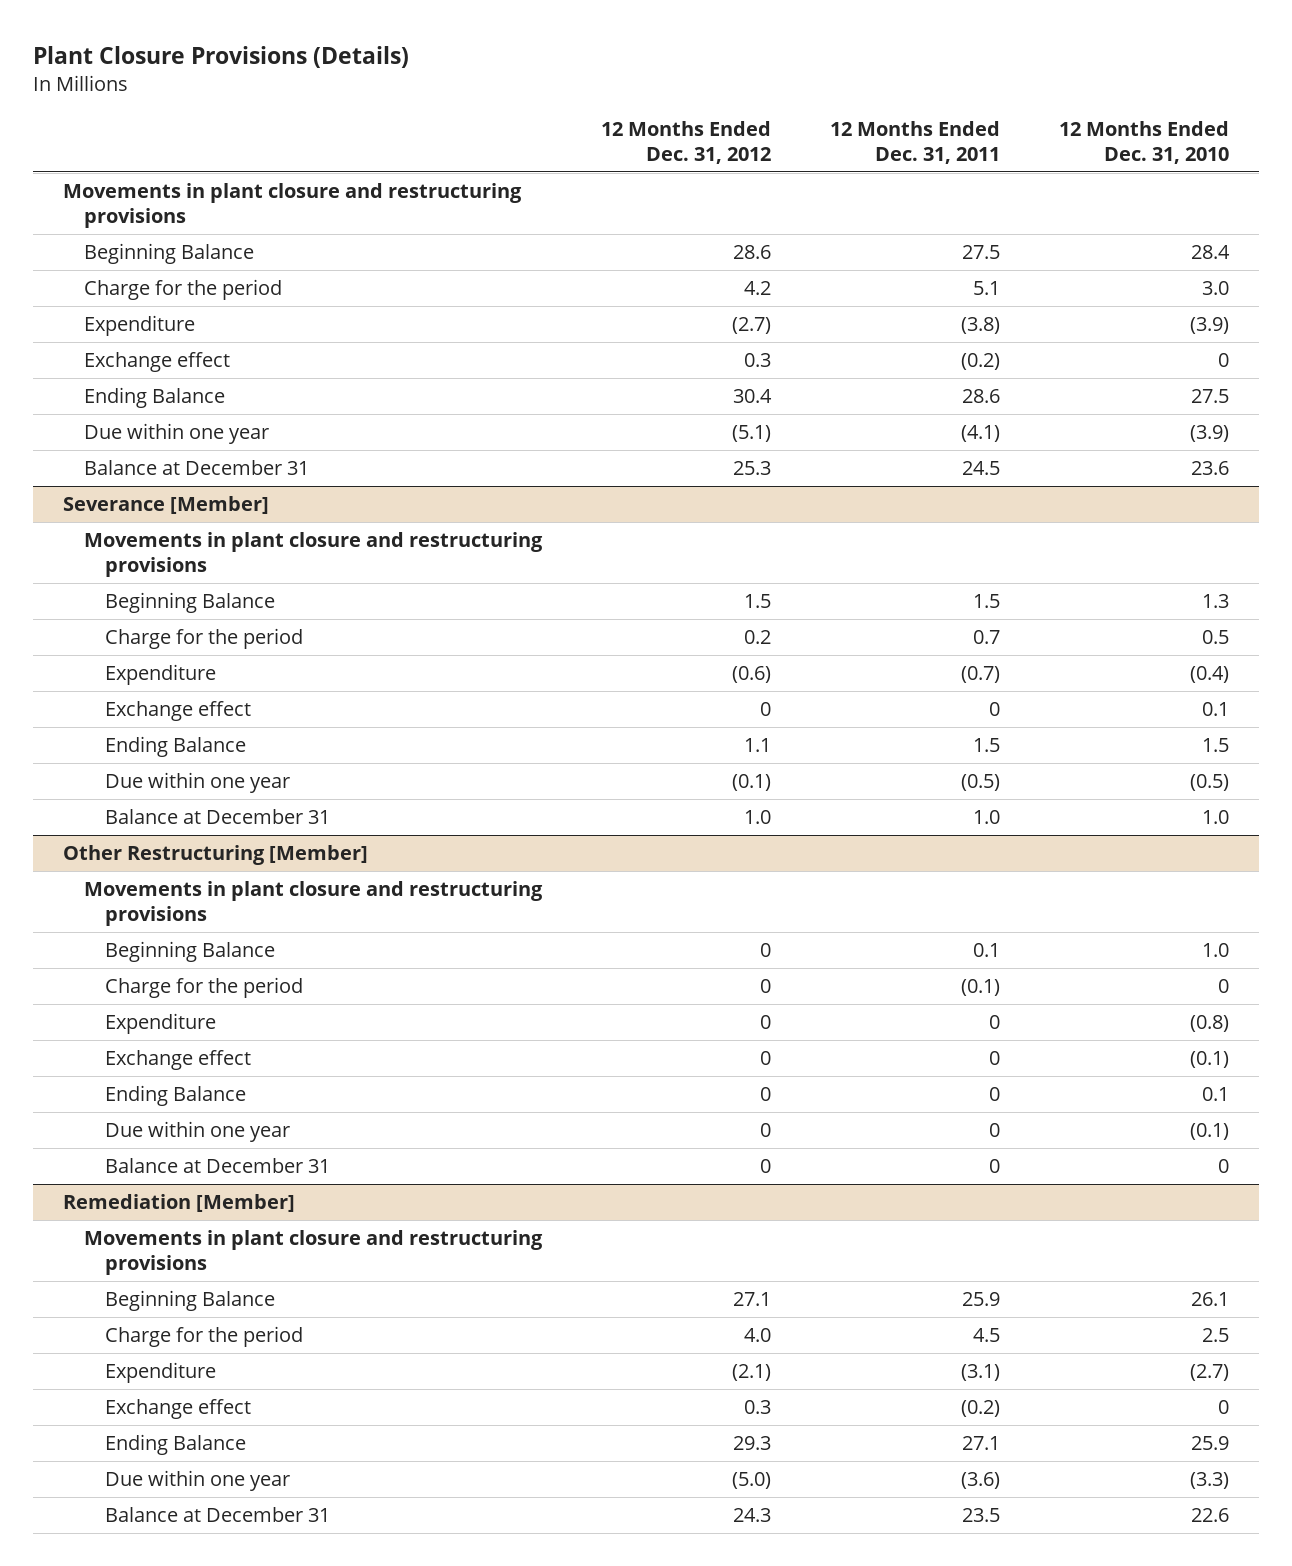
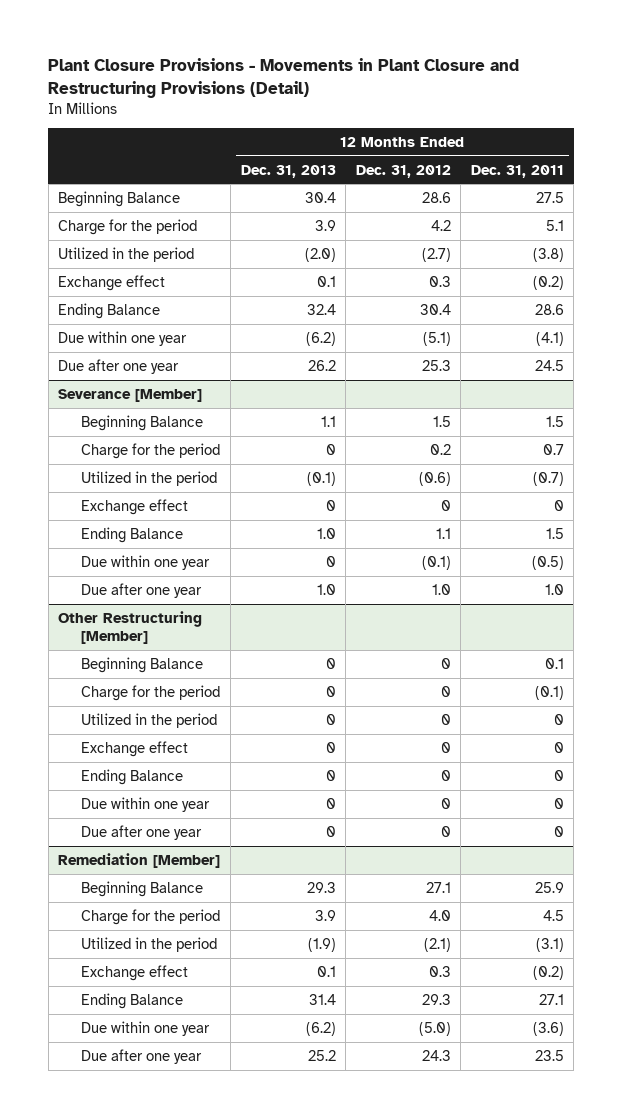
- Plant Closure Provisions (Details)
+ Plant Closure Provisions - Movements in Plant Closure and Restructuring Provisions (Detail)
- | 12 Months Ended Dec. 31, 2012 | 12 Months Ended Dec. 31, 2011 | 12 Months Ended Dec. 31, 2010
+ | 12 Months Ended Dec. 31, 2013 | 12 Months Ended Dec. 31, 2012 | 12 Months Ended Dec. 31, 2011
- Movements in plant closure and restructuring provisions
- Expenditure | (2.7) | (3.8) | (3.9)
+ Utilized in the period | (2.0) | (2.7) | (3.8)
- Balance at December 31 | 25.3 | 24.5 | 23.6
+ Due after one year | 26.2 | 25.3 | 24.5
@ Severance [Member]
- Movements in plant closure and restructuring provisions
- Expenditure | (0.6) | (0.7) | (0.4)
+ Utilized in the period | (0.1) | (0.6) | (0.7)
- Balance at December 31 | 1.0 | 1.0 | 1.0
+ Due after one year | 1.0 | 1.0 | 1.0
@ Other Restructuring [Member]
- Movements in plant closure and restructuring provisions
- Expenditure | 0 | 0 | (0.8)
+ Utilized in the period | 0 | 0 | 0
- Balance at December 31 | 0 | 0 | 0
+ Due after one year | 0 | 0 | 0
@ Remediation [Member]
- Movements in plant closure and restructuring provisions
- Expenditure | (2.1) | (3.1) | (2.7)
+ Utilized in the period | (1.9) | (2.1) | (3.1)
- Balance at December 31 | 24.3 | 23.5 | 22.6
+ Due after one year | 25.2 | 24.3 | 23.5

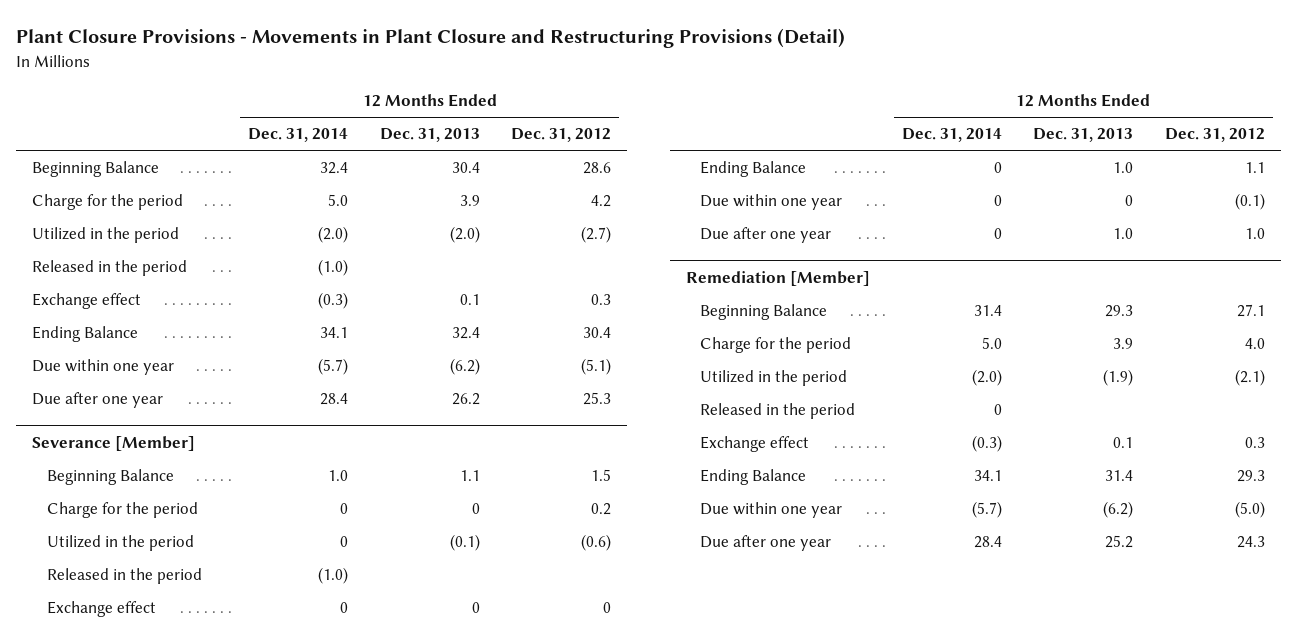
- | 12 Months Ended Dec. 31, 2013 | 12 Months Ended Dec. 31, 2012 | 12 Months Ended Dec. 31, 2011
+ | 12 Months Ended Dec. 31, 2014 | 12 Months Ended Dec. 31, 2013 | 12 Months Ended Dec. 31, 2012
+ Released in the period | (1.0) | |
@ Severance [Member]
+ Released in the period | (1.0) | |
- Other Restructuring [Member]
- Beginning Balance | 0 | 0 | 0.1
- Charge for the period | 0 | 0 | (0.1)
- Utilized in the period | 0 | 0 | 0
- Exchange effect | 0 | 0 | 0
- Ending Balance | 0 | 0 | 0
- Due within one year | 0 | 0 | 0
- Due after one year | 0 | 0 | 0
@ Remediation [Member]
+ Released in the period | 0 | |

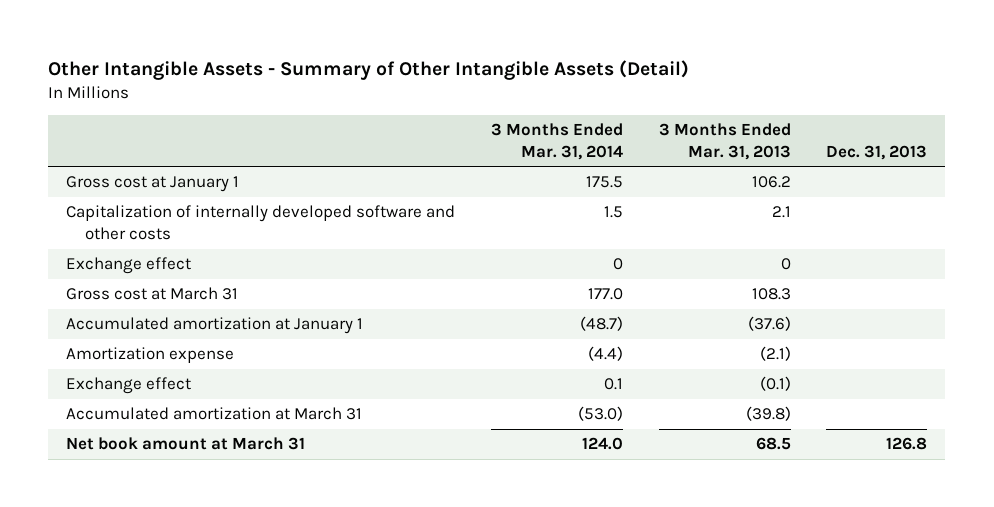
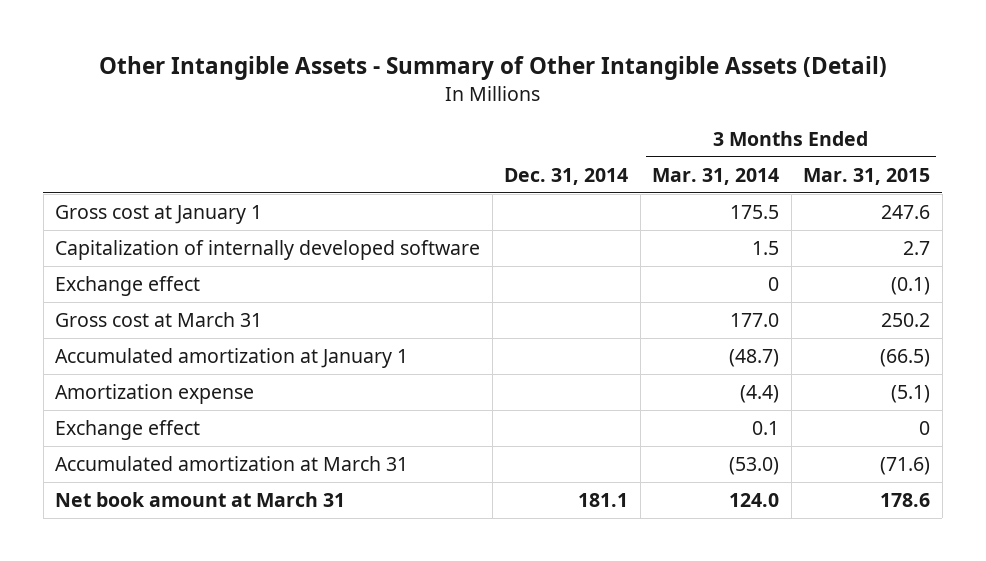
- | 3 Months Ended Mar. 31, 2014 | 3 Months Ended Mar. 31, 2013 | Dec. 31, 2013
+ | Dec. 31, 2014 | 3 Months Ended Mar. 31, 2014 | 3 Months Ended Mar. 31, 2015
- Capitalization of internally developed software and other costs | 1.5 | 2.1 |
+ Capitalization of internally developed software | | 1.5 | 2.7

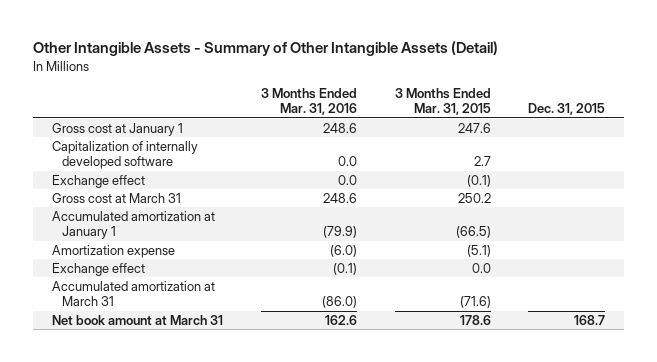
- | Dec. 31, 2014 | 3 Months Ended Mar. 31, 2014 | 3 Months Ended Mar. 31, 2015
+ | 3 Months Ended Mar. 31, 2016 | 3 Months Ended Mar. 31, 2015 | Dec. 31, 2015
- Exchange effect | | 0.1 | 0
+ Exchange effect | (0.1) | 0.0 |

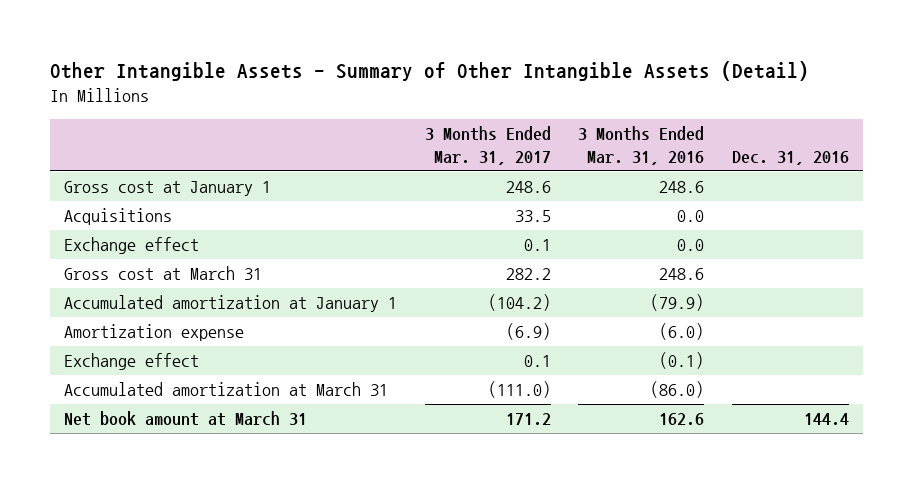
- | 3 Months Ended Mar. 31, 2016 | 3 Months Ended Mar. 31, 2015 | Dec. 31, 2015
+ | 3 Months Ended Mar. 31, 2017 | 3 Months Ended Mar. 31, 2016 | Dec. 31, 2016
- Capitalization of internally developed software | 0.0 | 2.7 |
+ Acquisitions | 33.5 | 0.0 |

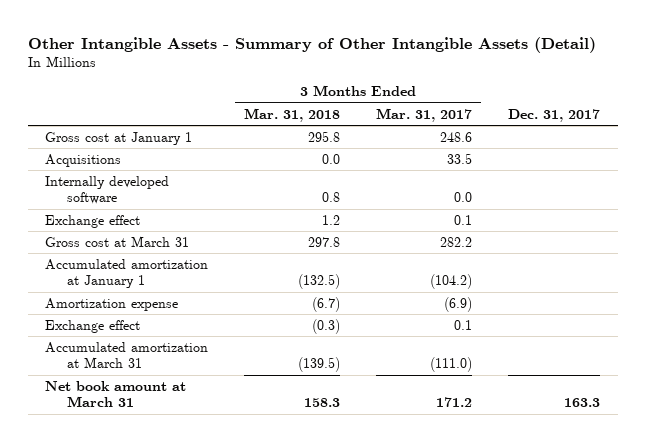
- | 3 Months Ended Mar. 31, 2017 | 3 Months Ended Mar. 31, 2016 | Dec. 31, 2016
+ | 3 Months Ended Mar. 31, 2018 | 3 Months Ended Mar. 31, 2017 | Dec. 31, 2017
+ Internally developed software | 0.8 | 0.0 |

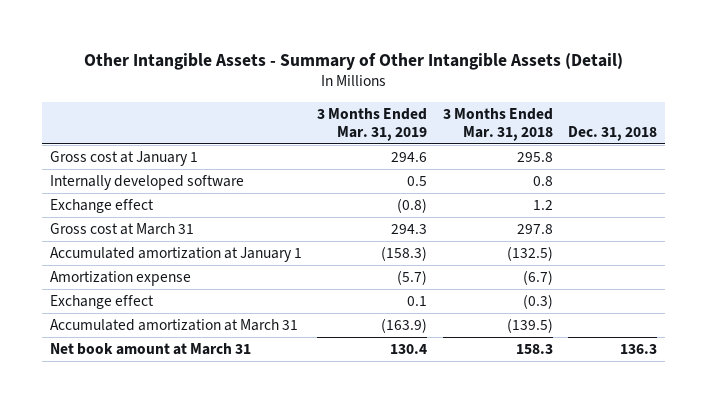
- | 3 Months Ended Mar. 31, 2018 | 3 Months Ended Mar. 31, 2017 | Dec. 31, 2017
+ | 3 Months Ended Mar. 31, 2019 | 3 Months Ended Mar. 31, 2018 | Dec. 31, 2018
- Acquisitions | 0.0 | 33.5 |

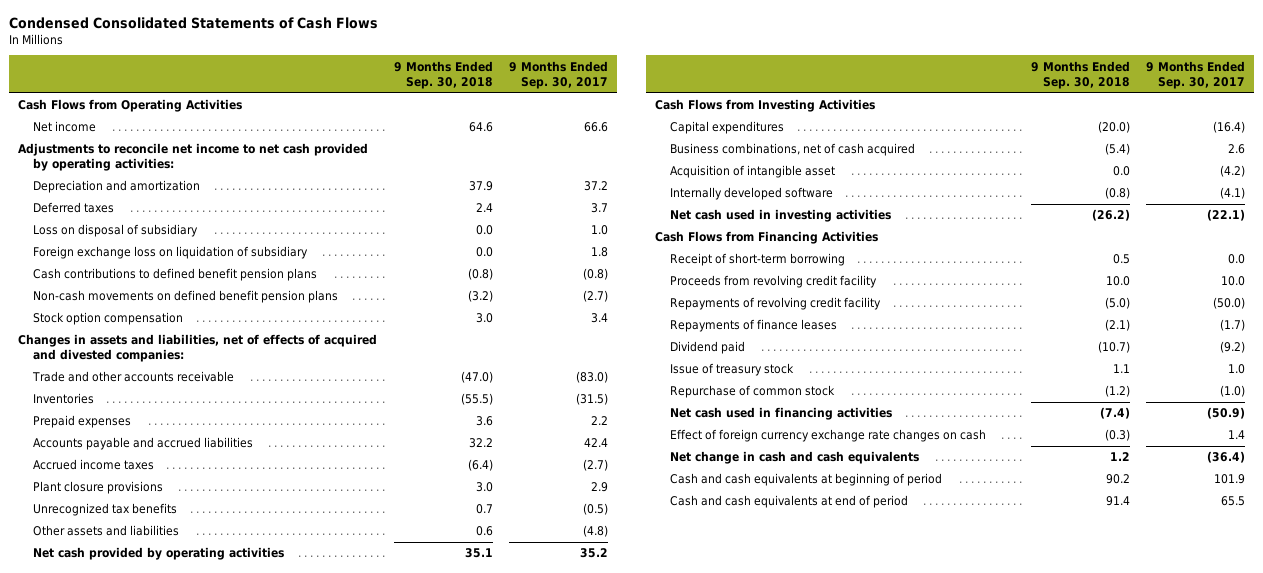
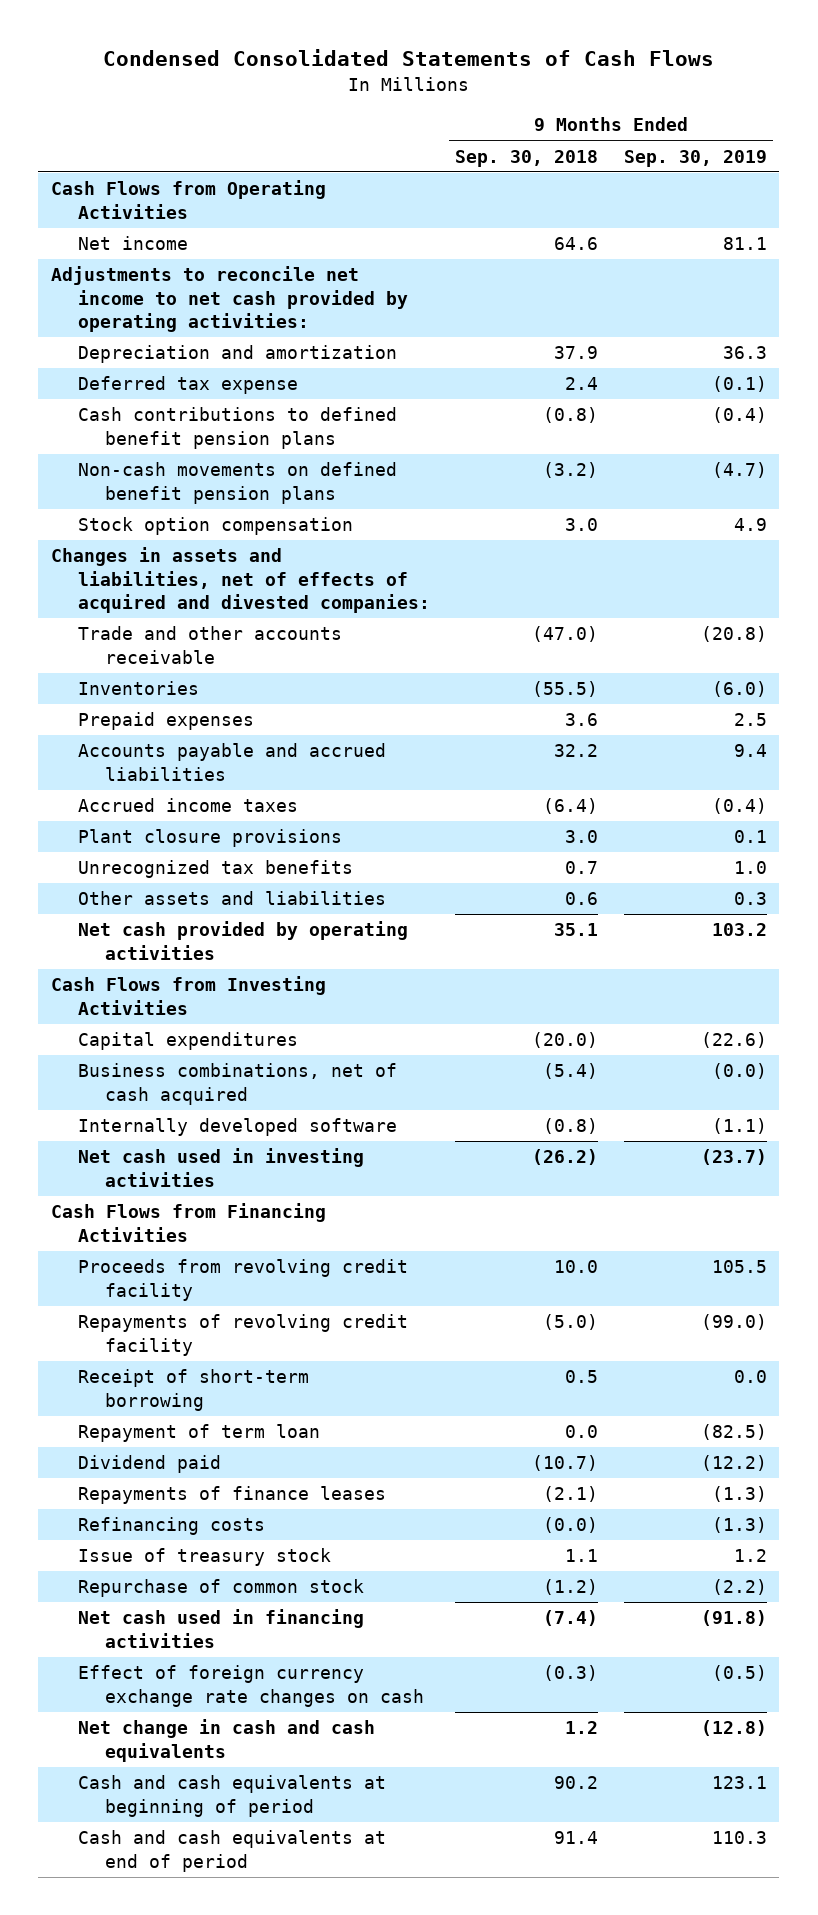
- | 9 Months Ended Sep. 30, 2018 | 9 Months Ended Sep. 30, 2017
+ | 9 Months Ended Sep. 30, 2018 | 9 Months Ended Sep. 30, 2019
- Deferred taxes | 2.4 | 3.7
- Loss on disposal of subsidiary | 0.0 | 1.0
- Foreign exchange loss on liquidation of subsidiary | 0.0 | 1.8
+ Deferred tax expense | 2.4 | (0.1)
- Acquisition of intangible asset | 0.0 | (4.2)
moved down: Receipt of short-term borrowing | 0.5 | 0.0
+ Repayment of term loan | 0.0 | (82.5)
moved down: Repayments of finance leases | (2.1) | (1.3)
+ Refinancing costs | (0.0) | (1.3)

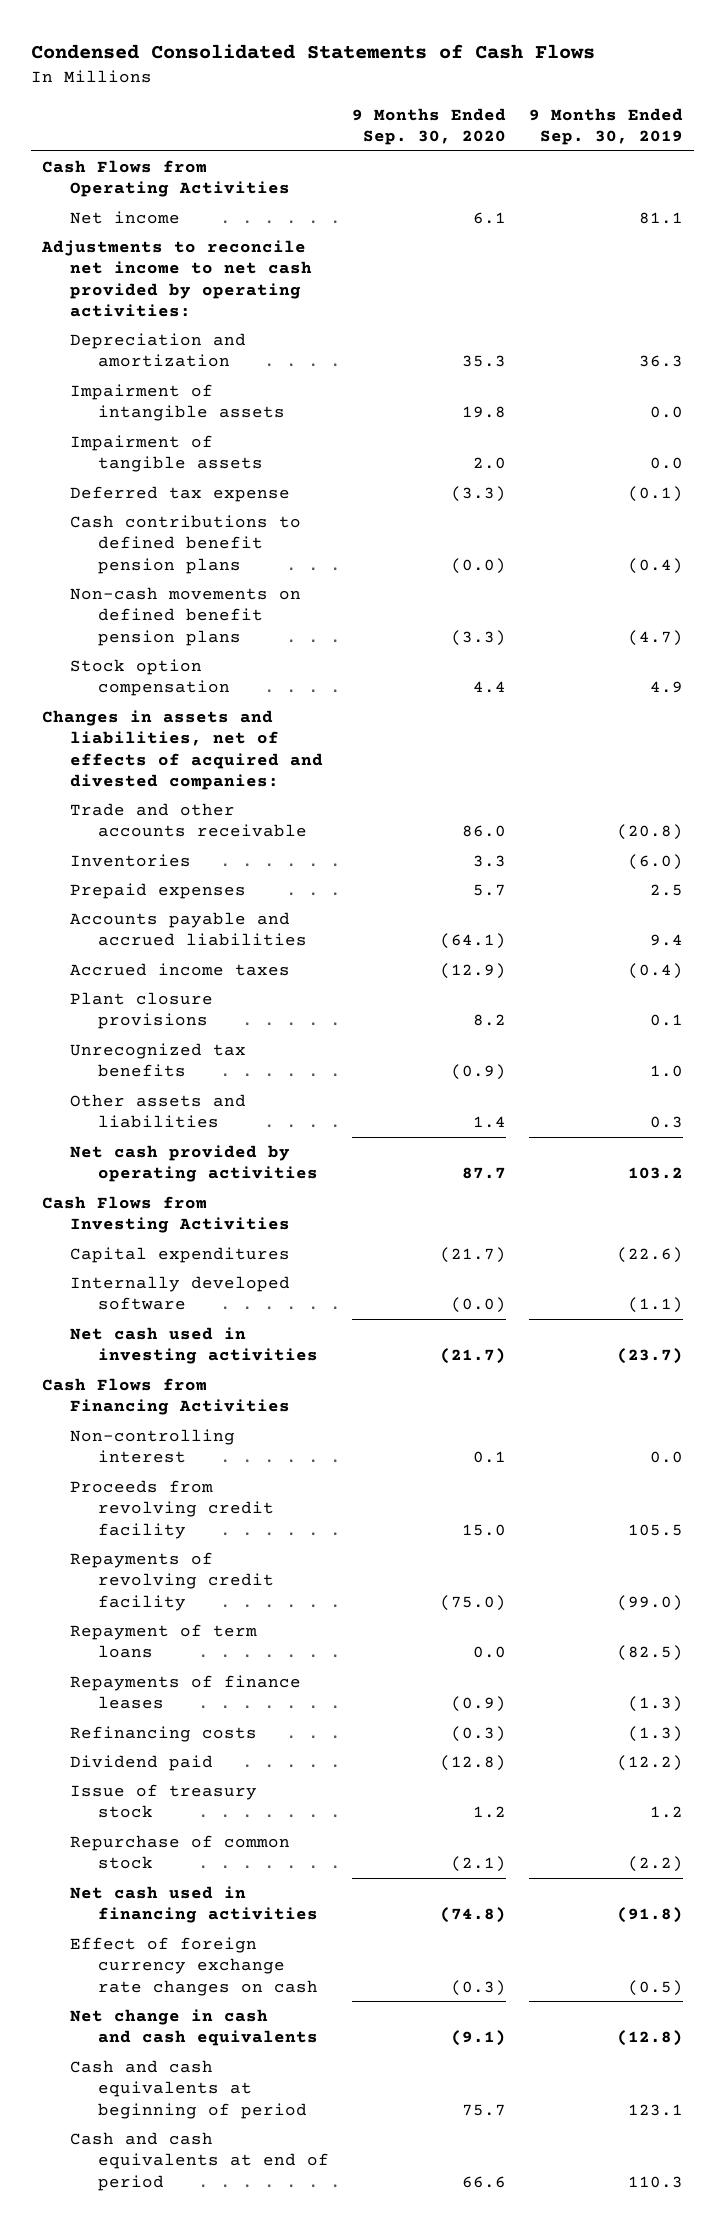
- | 9 Months Ended Sep. 30, 2018 | 9 Months Ended Sep. 30, 2019
+ | 9 Months Ended Sep. 30, 2020 | 9 Months Ended Sep. 30, 2019
+ Impairment of intangible assets | 19.8 | 0.0
+ Impairment of tangible assets | 2.0 | 0.0
- Business combinations, net of cash acquired | (5.4) | (0.0)
+ Non-controlling interest | 0.1 | 0.0
- Receipt of short-term borrowing | 0.5 | 0.0
- Repayment of term loan | 0.0 | (82.5)
+ Repayment of term loans | 0.0 | (82.5)
moved down: Dividend paid | (12.8) | (12.2)

